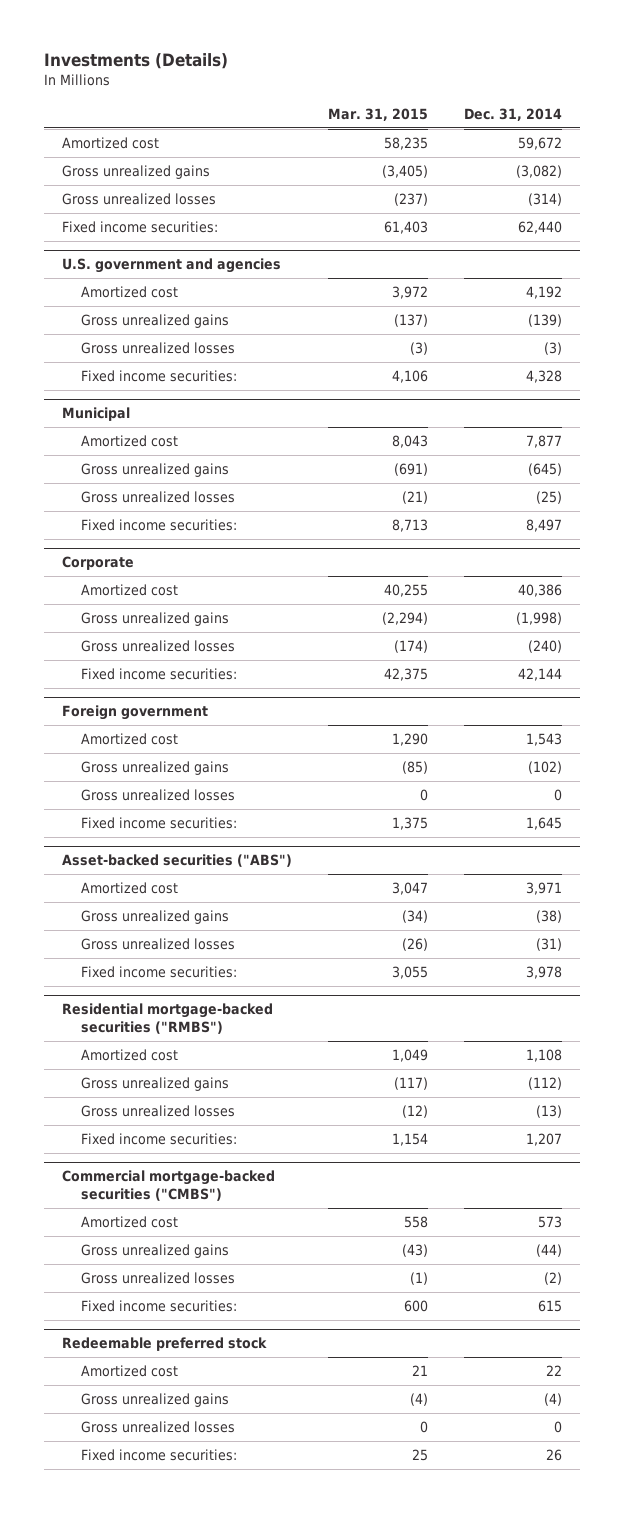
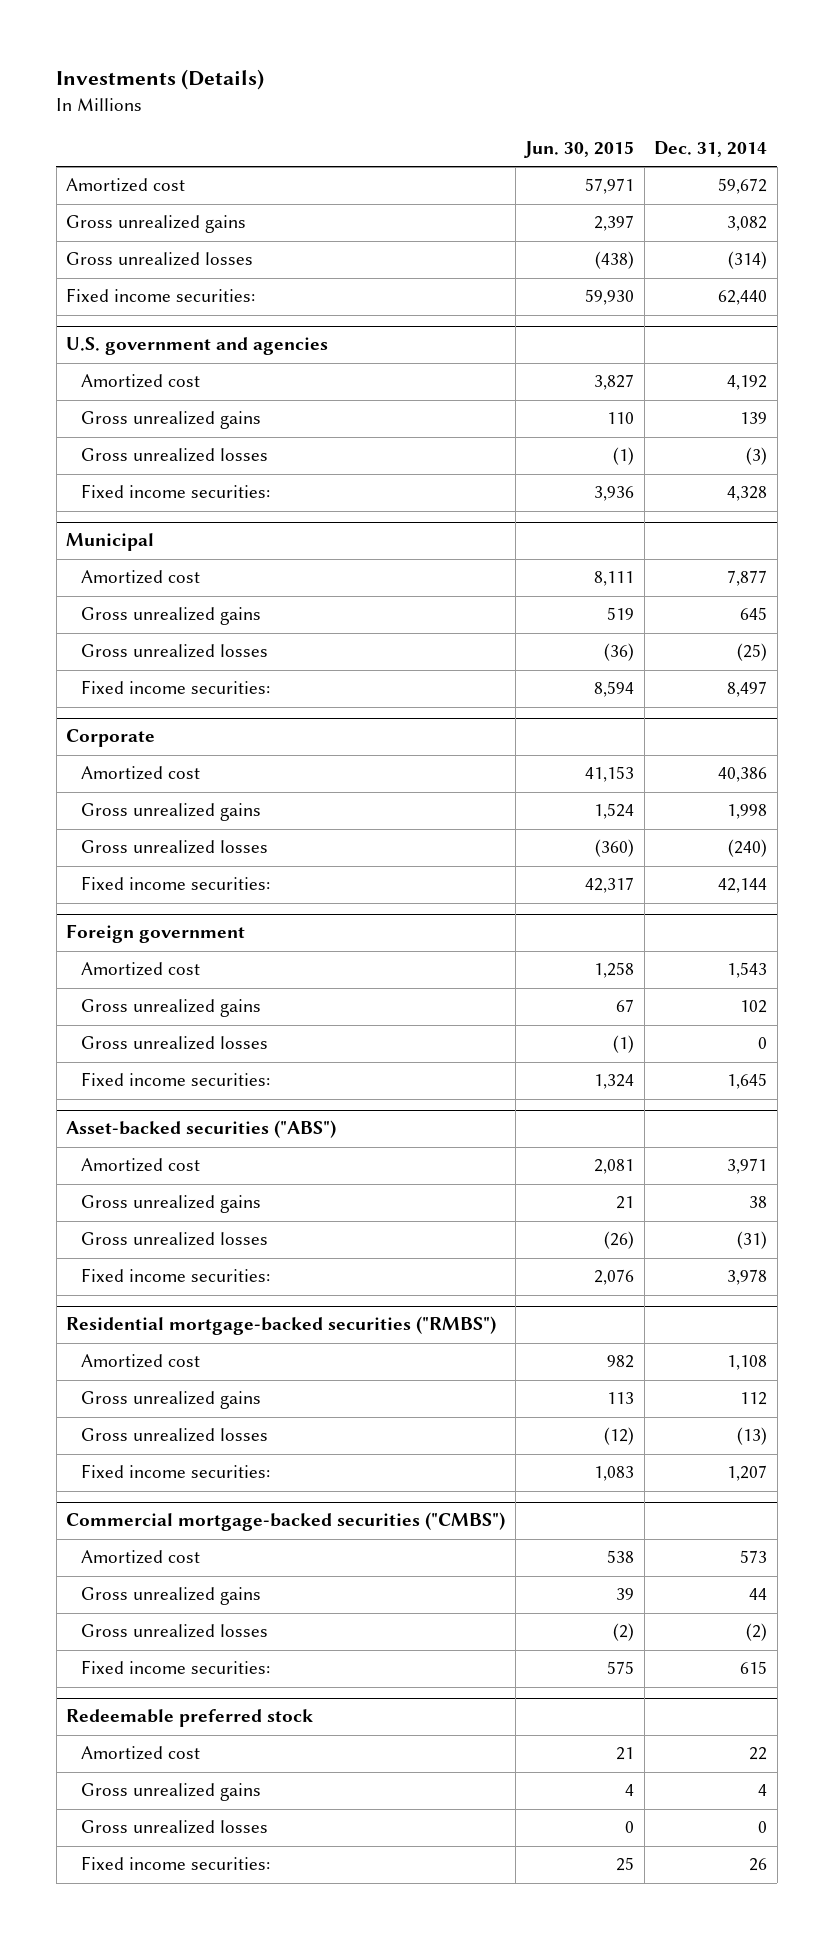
- | Mar. 31, 2015 | Dec. 31, 2014
+ | Jun. 30, 2015 | Dec. 31, 2014
- Gross unrealized gains | (3,405) | (3,082)
+ Gross unrealized gains | 2,397 | 3,082
@ U.S. government and agencies
- Gross unrealized gains | (137) | (139)
+ Gross unrealized gains | 110 | 139
@ Municipal
- Gross unrealized gains | (691) | (645)
+ Gross unrealized gains | 519 | 645
@ Corporate
- Gross unrealized gains | (2,294) | (1,998)
+ Gross unrealized gains | 1,524 | 1,998
@ Foreign government
- Gross unrealized gains | (85) | (102)
+ Gross unrealized gains | 67 | 102
@ Asset-backed securities ("ABS")
- Gross unrealized gains | (34) | (38)
+ Gross unrealized gains | 21 | 38
@ Residential mortgage-backed securities ("RMBS")
- Gross unrealized gains | (117) | (112)
+ Gross unrealized gains | 113 | 112
@ Commercial mortgage-backed securities ("CMBS")
- Gross unrealized gains | (43) | (44)
+ Gross unrealized gains | 39 | 44
@ Redeemable preferred stock
- Gross unrealized gains | (4) | (4)
+ Gross unrealized gains | 4 | 4

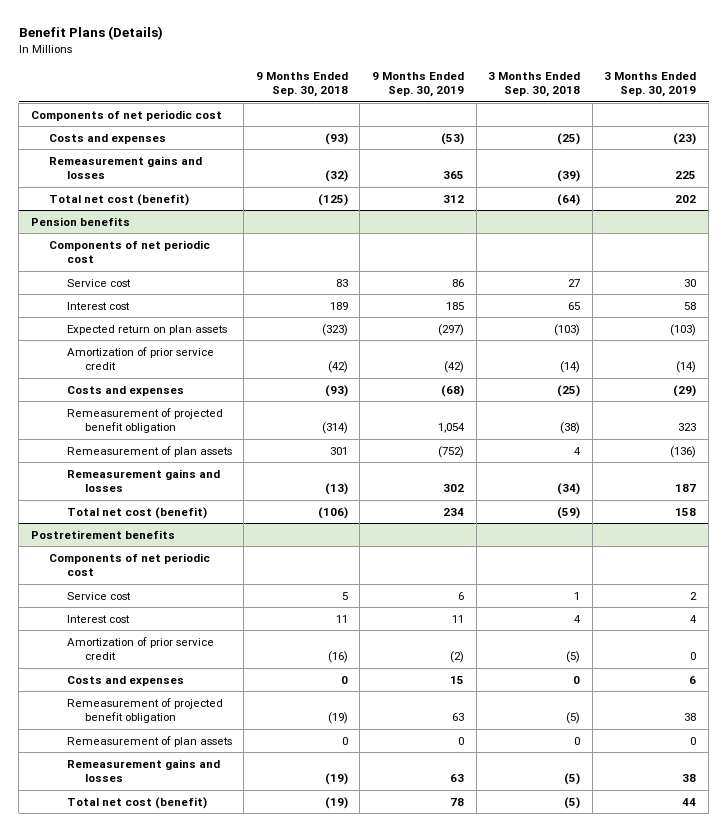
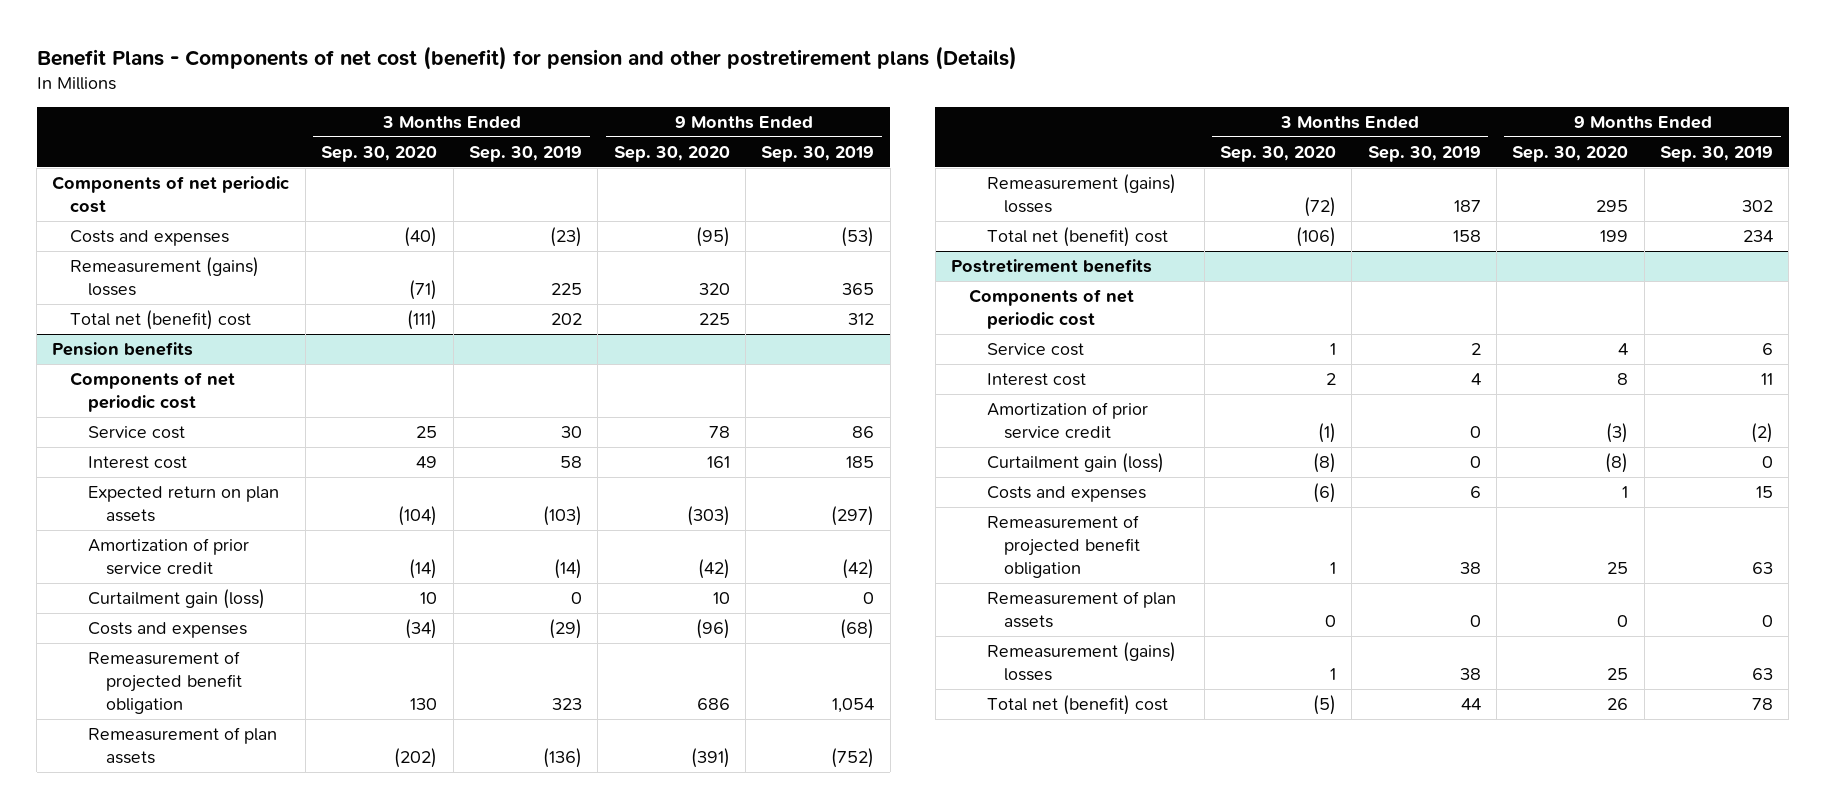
- Benefit Plans (Details)
+ Benefit Plans - Components of net cost (benefit) for pension and other postretirement plans (Details)
- | 9 Months Ended Sep. 30, 2018 | 9 Months Ended Sep. 30, 2019 | 3 Months Ended Sep. 30, 2018 | 3 Months Ended Sep. 30, 2019
+ | 3 Months Ended Sep. 30, 2020 | 3 Months Ended Sep. 30, 2019 | 9 Months Ended Sep. 30, 2020 | 9 Months Ended Sep. 30, 2019
- Remeasurement gains and losses | (32) | 365 | (39) | 225
- Total net cost (benefit) | (125) | 312 | (64) | 202
+ Remeasurement (gains) losses | (71) | 225 | 320 | 365
+ Total net (benefit) cost | (111) | 202 | 225 | 312
@ Pension benefits
+ Curtailment gain (loss) | 10 | 0 | 10 | 0
- Remeasurement gains and losses | (13) | 302 | (34) | 187
- Total net cost (benefit) | (106) | 234 | (59) | 158
+ Remeasurement (gains) losses | (72) | 187 | 295 | 302
+ Total net (benefit) cost | (106) | 158 | 199 | 234
@ Postretirement benefits
+ Curtailment gain (loss) | (8) | 0 | (8) | 0
- Remeasurement gains and losses | (19) | 63 | (5) | 38
- Total net cost (benefit) | (19) | 78 | (5) | 44
+ Remeasurement (gains) losses | 1 | 38 | 25 | 63
+ Total net (benefit) cost | (5) | 44 | 26 | 78

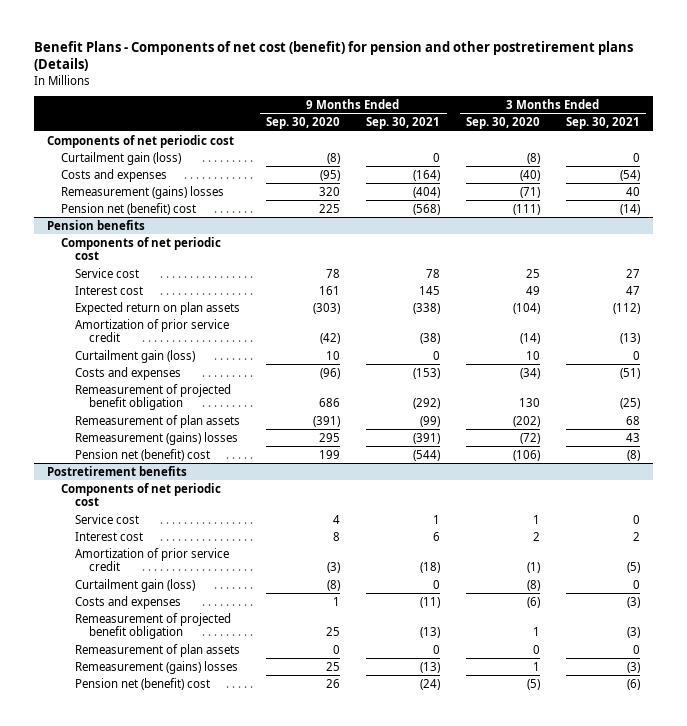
- | 3 Months Ended Sep. 30, 2020 | 3 Months Ended Sep. 30, 2019 | 9 Months Ended Sep. 30, 2020 | 9 Months Ended Sep. 30, 2019
+ | 9 Months Ended Sep. 30, 2020 | 9 Months Ended Sep. 30, 2021 | 3 Months Ended Sep. 30, 2020 | 3 Months Ended Sep. 30, 2021
+ Curtailment gain (loss) | (8) | 0 | (8) | 0
- Total net (benefit) cost | (111) | 202 | 225 | 312
+ Pension net (benefit) cost | 225 | (568) | (111) | (14)
@ Pension benefits
- Total net (benefit) cost | (106) | 158 | 199 | 234
+ Pension net (benefit) cost | 199 | (544) | (106) | (8)
@ Postretirement benefits
- Total net (benefit) cost | (5) | 44 | 26 | 78
+ Pension net (benefit) cost | 26 | (24) | (5) | (6)

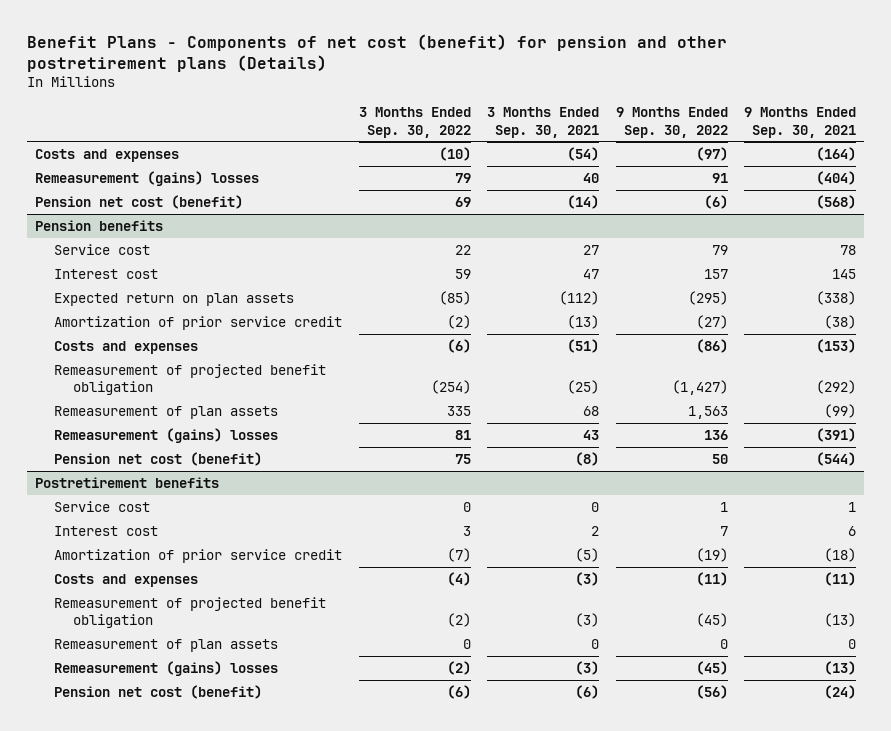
- | 9 Months Ended Sep. 30, 2020 | 9 Months Ended Sep. 30, 2021 | 3 Months Ended Sep. 30, 2020 | 3 Months Ended Sep. 30, 2021
+ | 3 Months Ended Sep. 30, 2022 | 3 Months Ended Sep. 30, 2021 | 9 Months Ended Sep. 30, 2022 | 9 Months Ended Sep. 30, 2021
- Components of net periodic cost
- Curtailment gain (loss) | (8) | 0 | (8) | 0
- Pension net (benefit) cost | 225 | (568) | (111) | (14)
+ Pension net cost (benefit) | 69 | (14) | (6) | (568)
@ Pension benefits
- Components of net periodic cost
- Curtailment gain (loss) | 10 | 0 | 10 | 0
- Pension net (benefit) cost | 199 | (544) | (106) | (8)
+ Pension net cost (benefit) | 75 | (8) | 50 | (544)
@ Postretirement benefits
- Components of net periodic cost
- Curtailment gain (loss) | (8) | 0 | (8) | 0
- Pension net (benefit) cost | 26 | (24) | (5) | (6)
+ Pension net cost (benefit) | (6) | (6) | (56) | (24)

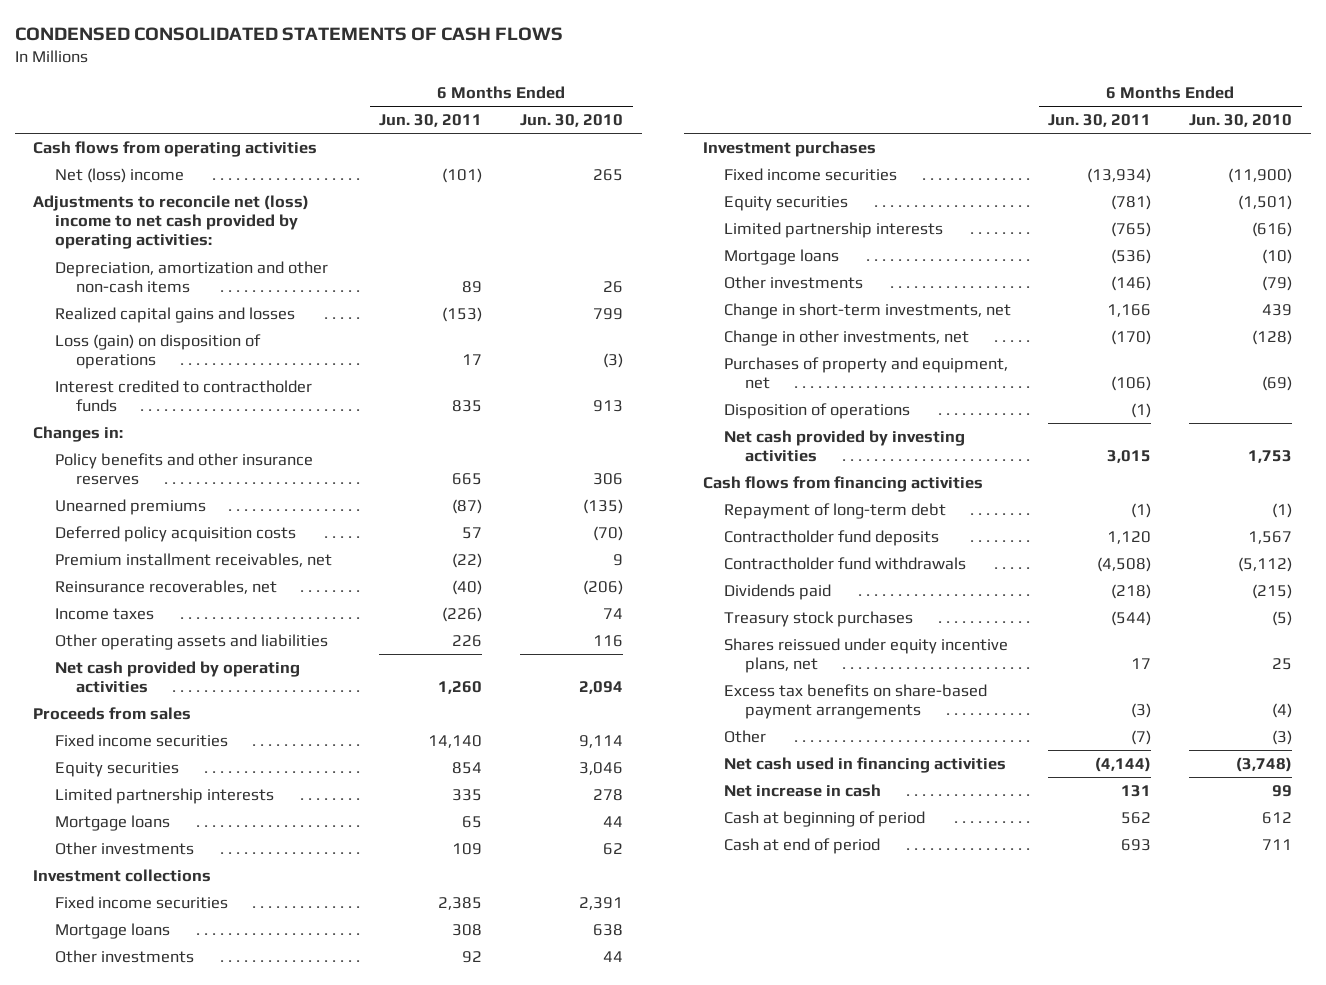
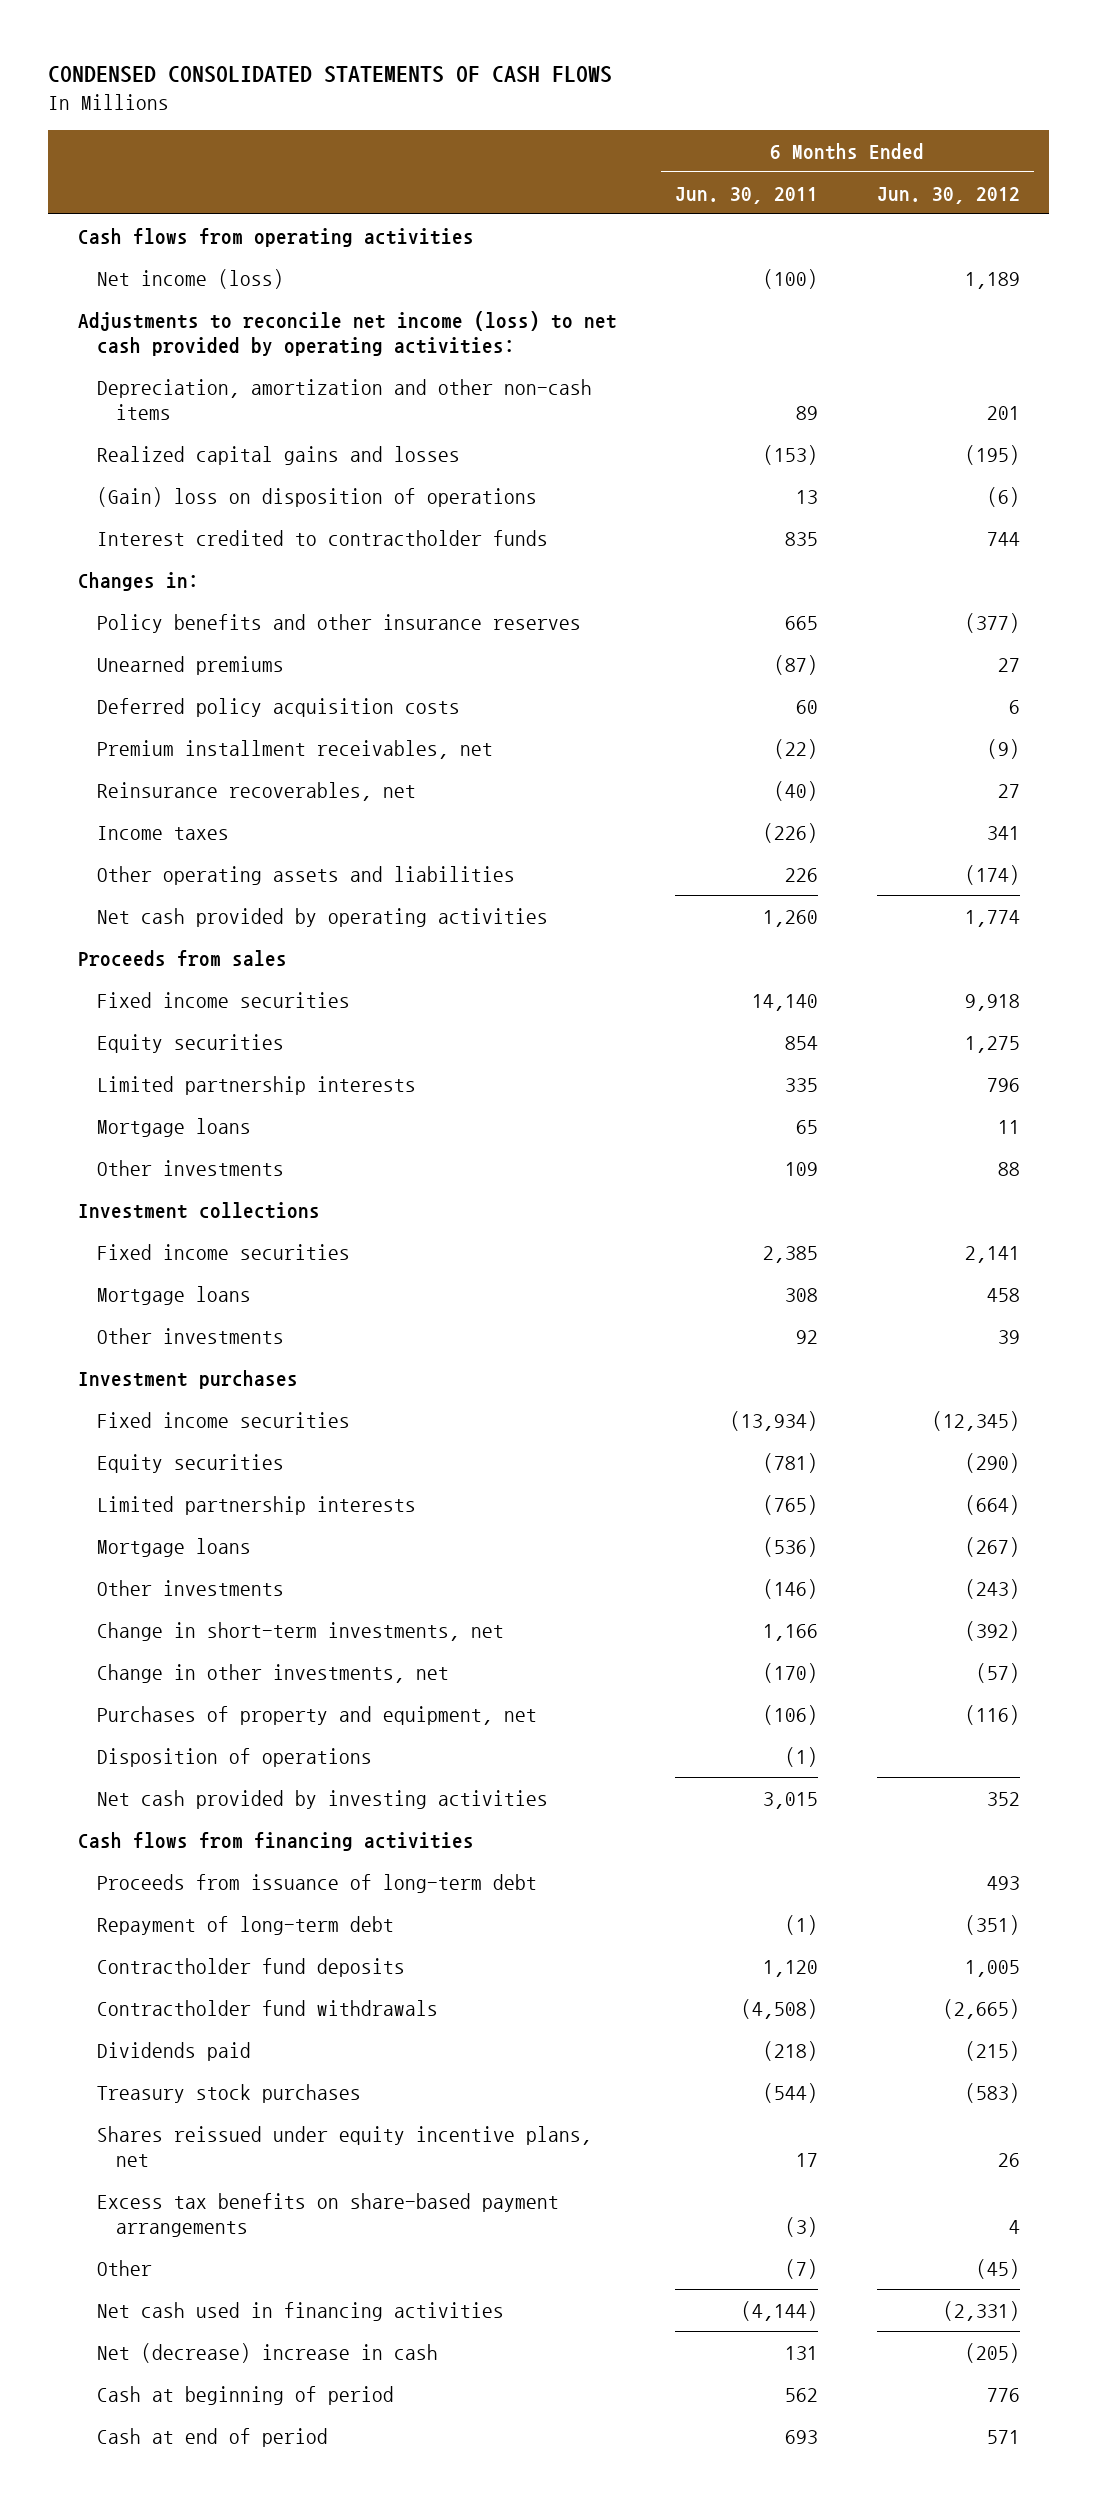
- | 6 Months Ended Jun. 30, 2011 | 6 Months Ended Jun. 30, 2010
+ | 6 Months Ended Jun. 30, 2011 | 6 Months Ended Jun. 30, 2012
- Net (loss) income | (101) | 265
- Adjustments to reconcile net (loss) income to net cash provided by operating activities:
+ Net income (loss) | (100) | 1,189
+ Adjustments to reconcile net income (loss) to net cash provided by operating activities:
- Loss (gain) on disposition of operations | 17 | (3)
+ (Gain) loss on disposition of operations | 13 | (6)
- Deferred policy acquisition costs | 57 | (70)
+ Deferred policy acquisition costs | 60 | 6
+ Proceeds from issuance of long-term debt | | 493
- Net increase in cash | 131 | 99
+ Net (decrease) increase in cash | 131 | (205)

